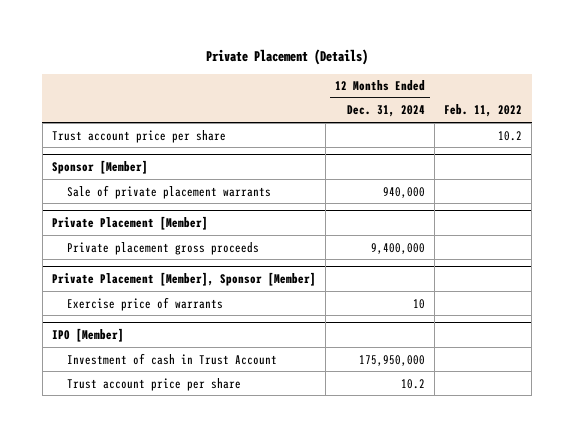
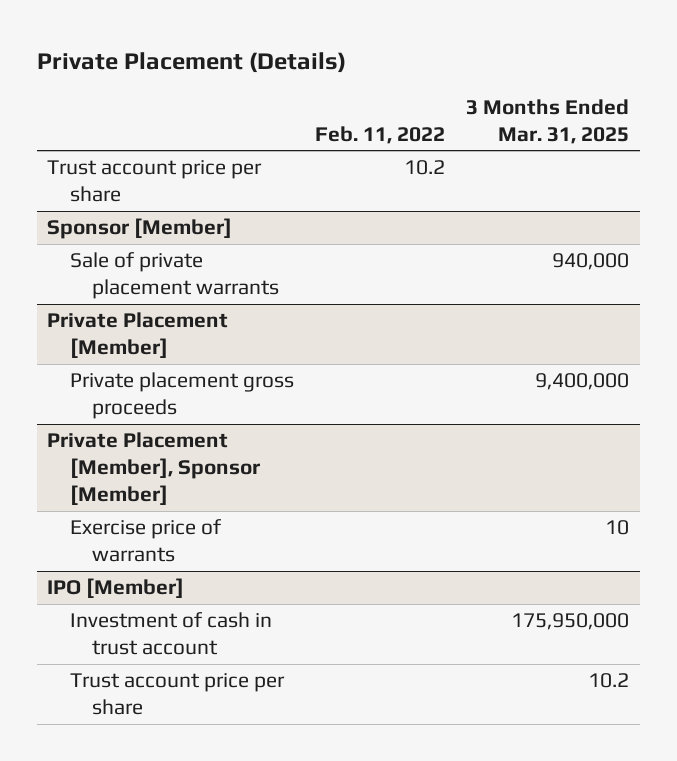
- | 12 Months Ended Dec. 31, 2024 | Feb. 11, 2022
+ | Feb. 11, 2022 | 3 Months Ended Mar. 31, 2025
@ IPO [Member]
- Investment of cash in Trust Account | 175,950,000 |
+ Investment of cash in trust account | | 175,950,000

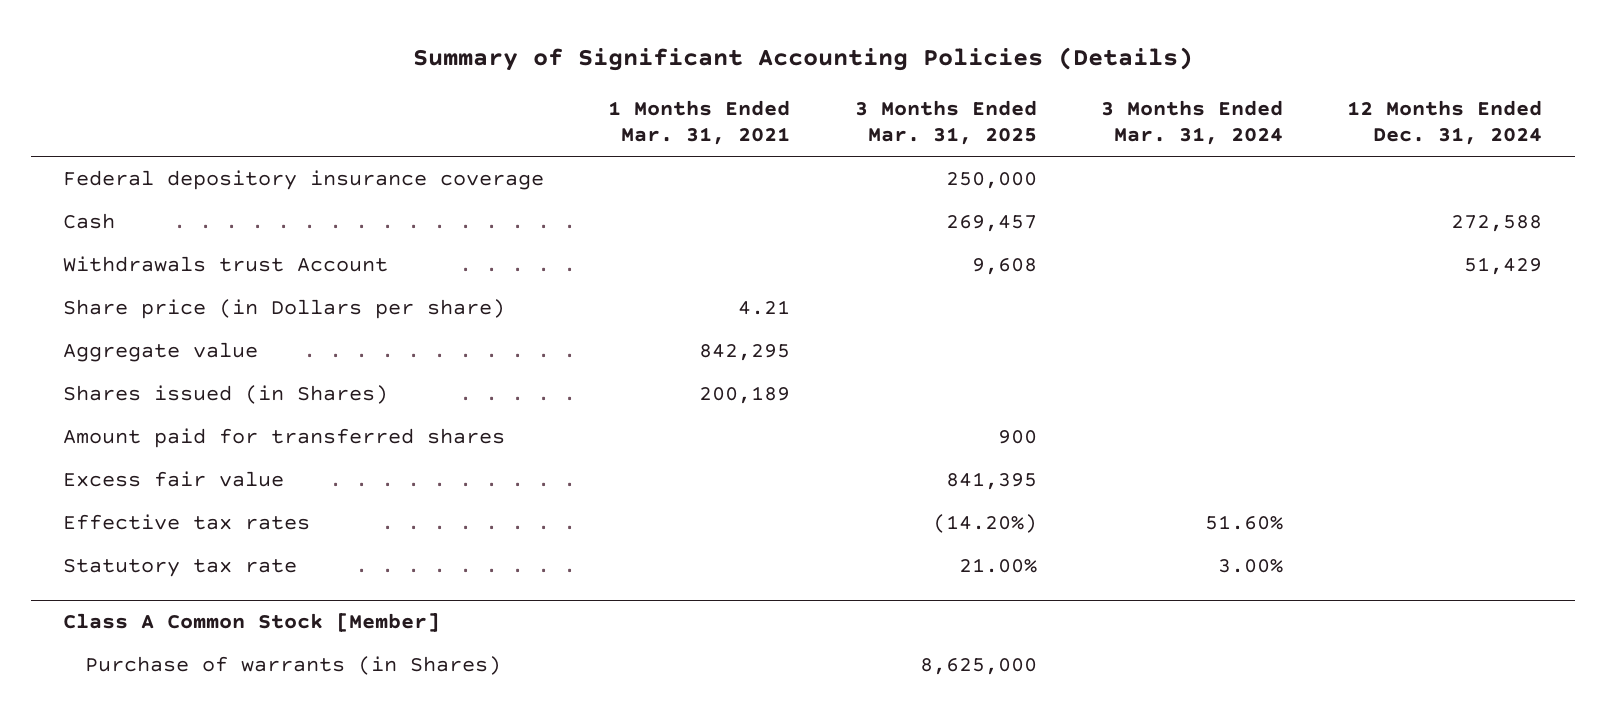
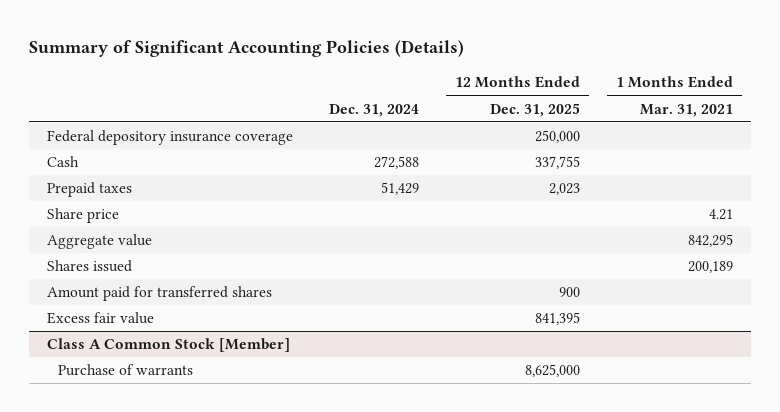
- | 1 Months Ended Mar. 31, 2021 | 3 Months Ended Mar. 31, 2025 | 3 Months Ended Mar. 31, 2024 | 12 Months Ended Dec. 31, 2024
+ | Dec. 31, 2024 | 12 Months Ended Dec. 31, 2025 | 1 Months Ended Mar. 31, 2021
- Withdrawals trust Account | | 9,608 | | 51,429
- Share price (in Dollars per share) | 4.21 | | |
+ Prepaid taxes | 51,429 | 2,023 |
+ Share price | | | 4.21
- Shares issued (in Shares) | 200,189 | | |
+ Shares issued | | | 200,189
- Effective tax rates | | (14.20%) | 51.60% |
- Statutory tax rate | | 21.00% | 3.00% |
@ Class A Common Stock [Member]
- Purchase of warrants (in Shares) | | 8,625,000 | |
+ Purchase of warrants | | 8,625,000 |

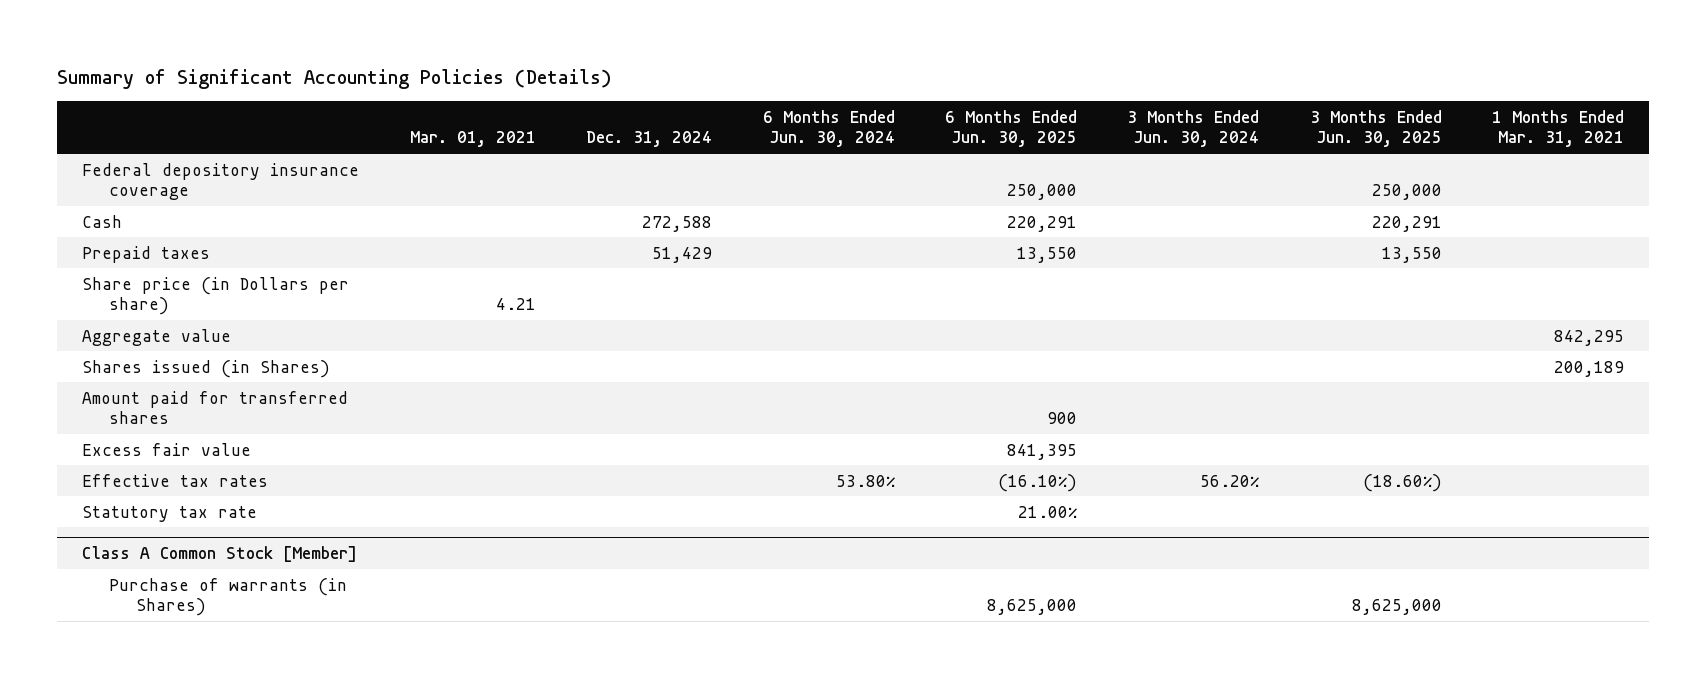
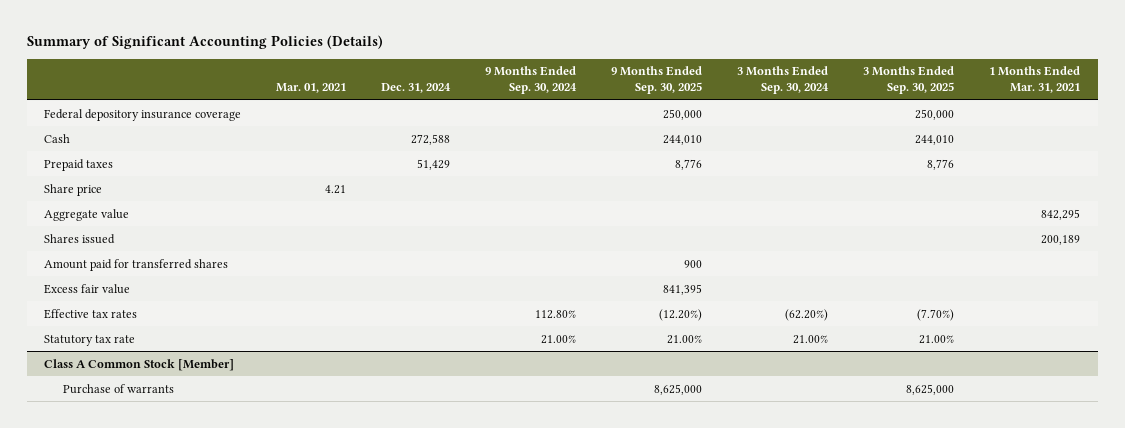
- | Mar. 01, 2021 | Dec. 31, 2024 | 6 Months Ended Jun. 30, 2024 | 6 Months Ended Jun. 30, 2025 | 3 Months Ended Jun. 30, 2024 | 3 Months Ended Jun. 30, 2025 | 1 Months Ended Mar. 31, 2021
+ | Mar. 01, 2021 | Dec. 31, 2024 | 9 Months Ended Sep. 30, 2024 | 9 Months Ended Sep. 30, 2025 | 3 Months Ended Sep. 30, 2024 | 3 Months Ended Sep. 30, 2025 | 1 Months Ended Mar. 31, 2021
- Share price (in Dollars per share) | 4.21 | | | | | |
+ Share price | 4.21 | | | | | |
- Shares issued (in Shares) | | | | | | | 200,189
+ Shares issued | | | | | | | 200,189
@ Class A Common Stock [Member]
- Purchase of warrants (in Shares) | | | | 8,625,000 | | 8,625,000 |
+ Purchase of warrants | | | | 8,625,000 | | 8,625,000 |

